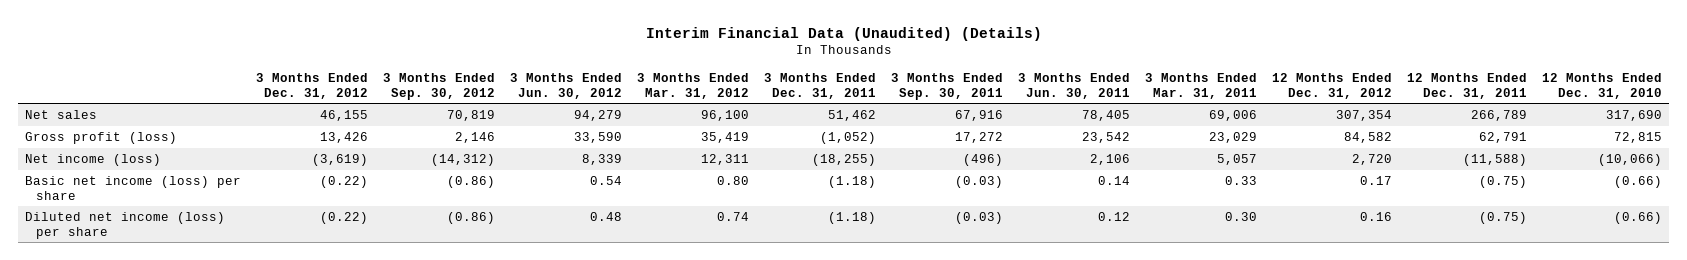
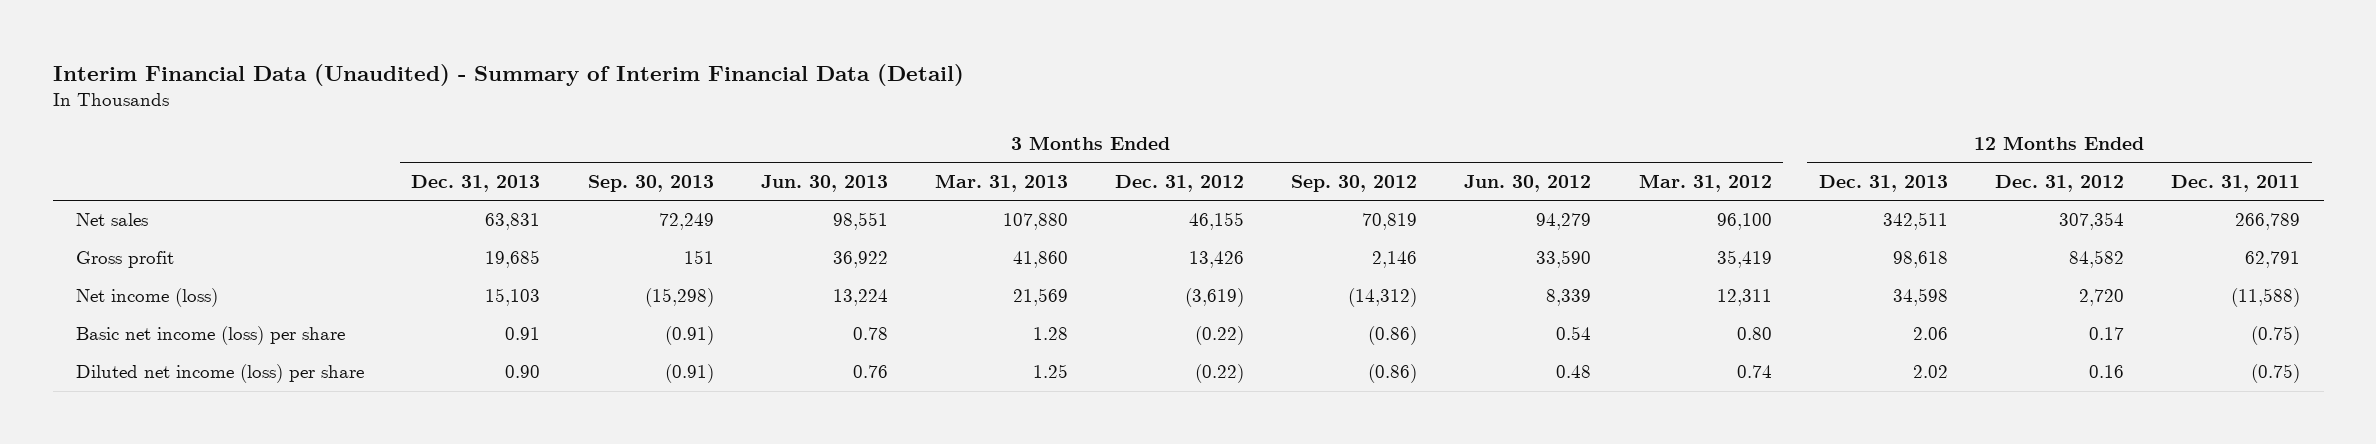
- Interim Financial Data (Unaudited) (Details)
+ Interim Financial Data (Unaudited) - Summary of Interim Financial Data (Detail)
- | 3 Months Ended Dec. 31, 2012 | 3 Months Ended Sep. 30, 2012 | 3 Months Ended Jun. 30, 2012 | 3 Months Ended Mar. 31, 2012 | 3 Months Ended Dec. 31, 2011 | 3 Months Ended Sep. 30, 2011 | 3 Months Ended Jun. 30, 2011 | 3 Months Ended Mar. 31, 2011 | 12 Months Ended Dec. 31, 2012 | 12 Months Ended Dec. 31, 2011 | 12 Months Ended Dec. 31, 2010
+ | 3 Months Ended Dec. 31, 2013 | 3 Months Ended Sep. 30, 2013 | 3 Months Ended Jun. 30, 2013 | 3 Months Ended Mar. 31, 2013 | 3 Months Ended Dec. 31, 2012 | 3 Months Ended Sep. 30, 2012 | 3 Months Ended Jun. 30, 2012 | 3 Months Ended Mar. 31, 2012 | 12 Months Ended Dec. 31, 2013 | 12 Months Ended Dec. 31, 2012 | 12 Months Ended Dec. 31, 2011
- Gross profit (loss) | 13,426 | 2,146 | 33,590 | 35,419 | (1,052) | 17,272 | 23,542 | 23,029 | 84,582 | 62,791 | 72,815
+ Gross profit | 19,685 | 151 | 36,922 | 41,860 | 13,426 | 2,146 | 33,590 | 35,419 | 98,618 | 84,582 | 62,791

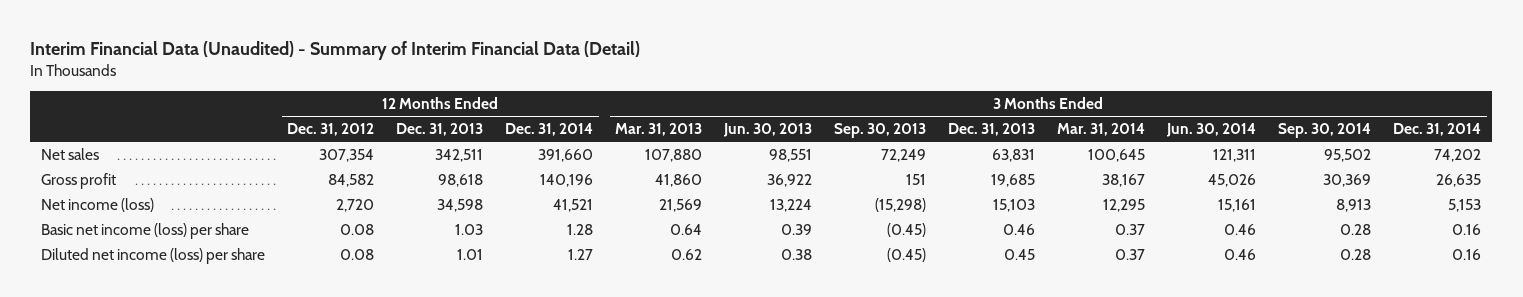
- | 3 Months Ended Dec. 31, 2013 | 3 Months Ended Sep. 30, 2013 | 3 Months Ended Jun. 30, 2013 | 3 Months Ended Mar. 31, 2013 | 3 Months Ended Dec. 31, 2012 | 3 Months Ended Sep. 30, 2012 | 3 Months Ended Jun. 30, 2012 | 3 Months Ended Mar. 31, 2012 | 12 Months Ended Dec. 31, 2013 | 12 Months Ended Dec. 31, 2012 | 12 Months Ended Dec. 31, 2011
+ | 12 Months Ended Dec. 31, 2012 | 12 Months Ended Dec. 31, 2013 | 12 Months Ended Dec. 31, 2014 | 3 Months Ended Mar. 31, 2013 | 3 Months Ended Jun. 30, 2013 | 3 Months Ended Sep. 30, 2013 | 3 Months Ended Dec. 31, 2013 | 3 Months Ended Mar. 31, 2014 | 3 Months Ended Jun. 30, 2014 | 3 Months Ended Sep. 30, 2014 | 3 Months Ended Dec. 31, 2014
- Basic net income (loss) per share | 0.91 | (0.91) | 0.78 | 1.28 | (0.22) | (0.86) | 0.54 | 0.80 | 2.06 | 0.17 | (0.75)
- Diluted net income (loss) per share | 0.90 | (0.91) | 0.76 | 1.25 | (0.22) | (0.86) | 0.48 | 0.74 | 2.02 | 0.16 | (0.75)
+ Basic net income (loss) per share | 0.08 | 1.03 | 1.28 | 0.64 | 0.39 | (0.45) | 0.46 | 0.37 | 0.46 | 0.28 | 0.16
+ Diluted net income (loss) per share | 0.08 | 1.01 | 1.27 | 0.62 | 0.38 | (0.45) | 0.45 | 0.37 | 0.46 | 0.28 | 0.16

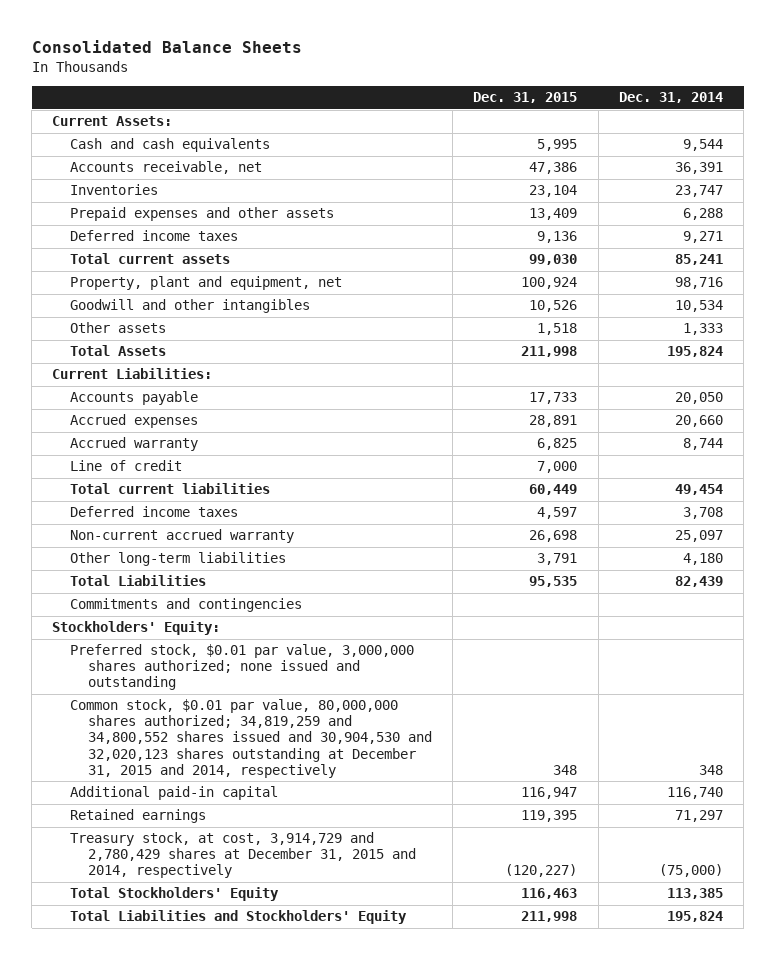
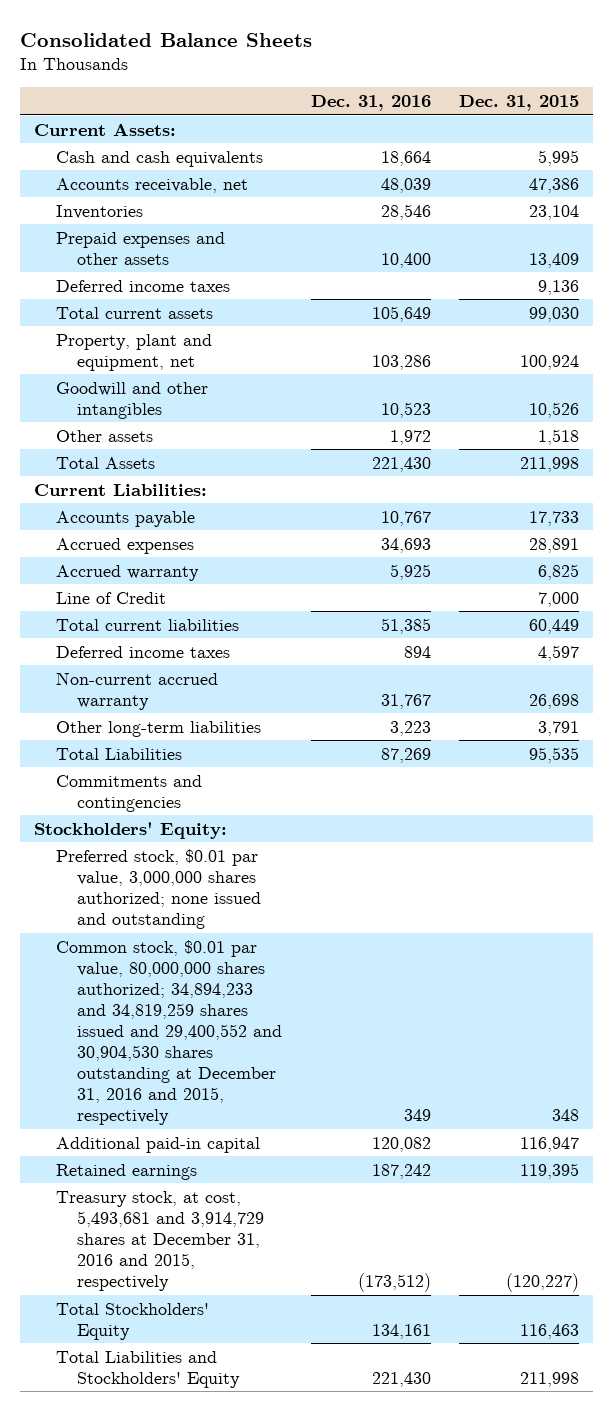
- | Dec. 31, 2015 | Dec. 31, 2014
+ | Dec. 31, 2016 | Dec. 31, 2015
- Line of credit | 7,000 |
+ Line of Credit | | 7,000
- Common stock, $0.01 par value, 80,000,000 shares authorized; 34,819,259 and 34,800,552 shares issued and 30,904,530 and 32,020,123 shares outstanding at December 31, 2015 and 2014, respectively | 348 | 348
+ Common stock, $0.01 par value, 80,000,000 shares authorized; 34,894,233 and 34,819,259 shares issued and 29,400,552 and 30,904,530 shares outstanding at December 31, 2016 and 2015, respectively | 349 | 348
- Treasury stock, at cost, 3,914,729 and 2,780,429 shares at December 31, 2015 and 2014, respectively | (120,227) | (75,000)
+ Treasury stock, at cost, 5,493,681 and 3,914,729 shares at December 31, 2016 and 2015, respectively | (173,512) | (120,227)

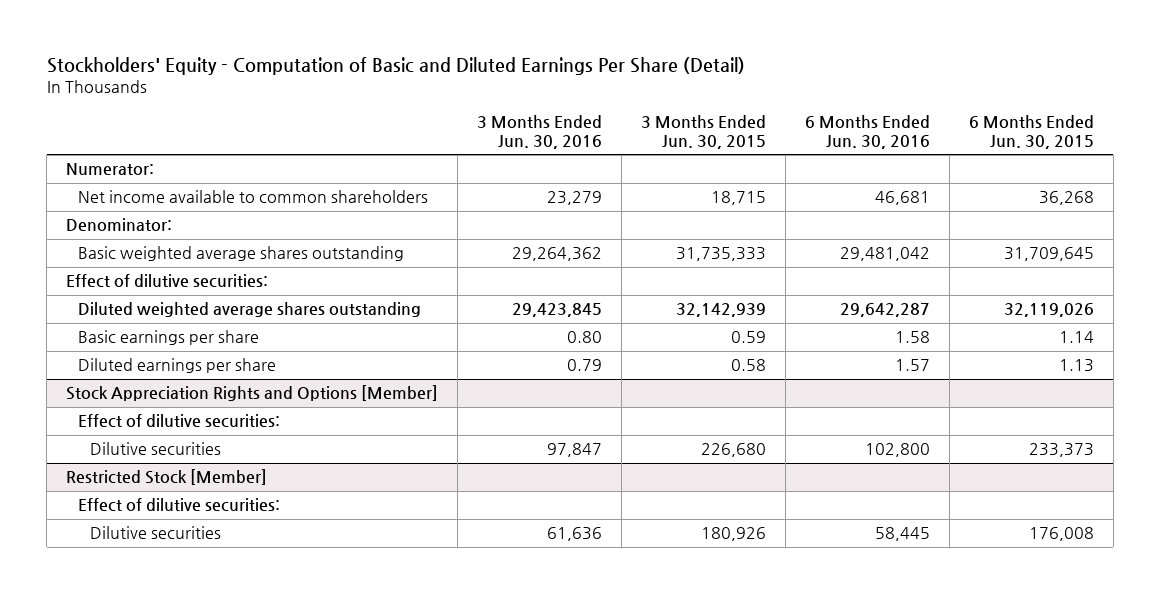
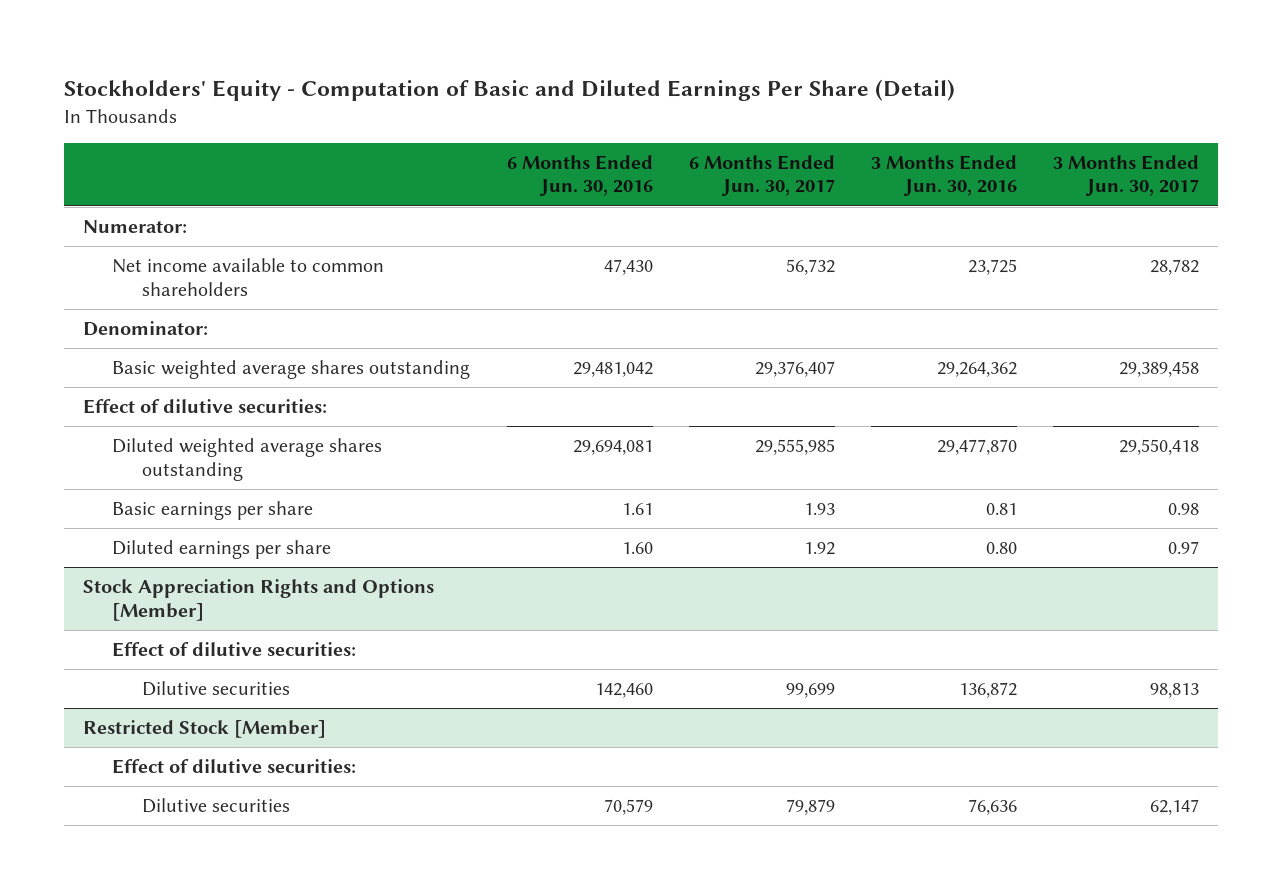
- | 3 Months Ended Jun. 30, 2016 | 3 Months Ended Jun. 30, 2015 | 6 Months Ended Jun. 30, 2016 | 6 Months Ended Jun. 30, 2015
+ | 6 Months Ended Jun. 30, 2016 | 6 Months Ended Jun. 30, 2017 | 3 Months Ended Jun. 30, 2016 | 3 Months Ended Jun. 30, 2017
- Net income available to common shareholders | 23,279 | 18,715 | 46,681 | 36,268
+ Net income available to common shareholders | 47,430 | 56,732 | 23,725 | 28,782
- Diluted weighted average shares outstanding | 29,423,845 | 32,142,939 | 29,642,287 | 32,119,026
- Basic earnings per share | 0.80 | 0.59 | 1.58 | 1.14
- Diluted earnings per share | 0.79 | 0.58 | 1.57 | 1.13
+ Diluted weighted average shares outstanding | 29,694,081 | 29,555,985 | 29,477,870 | 29,550,418
+ Basic earnings per share | 1.61 | 1.93 | 0.81 | 0.98
+ Diluted earnings per share | 1.60 | 1.92 | 0.80 | 0.97
@ Stock Appreciation Rights and Options [Member]
- Dilutive securities | 97,847 | 226,680 | 102,800 | 233,373
+ Dilutive securities | 142,460 | 99,699 | 136,872 | 98,813
@ Restricted Stock [Member]
- Dilutive securities | 61,636 | 180,926 | 58,445 | 176,008
+ Dilutive securities | 70,579 | 79,879 | 76,636 | 62,147

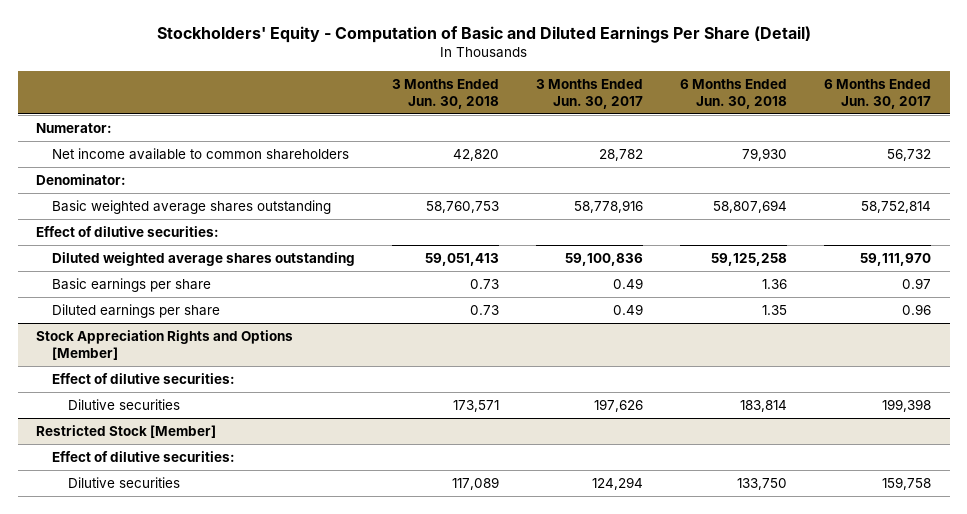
- | 6 Months Ended Jun. 30, 2016 | 6 Months Ended Jun. 30, 2017 | 3 Months Ended Jun. 30, 2016 | 3 Months Ended Jun. 30, 2017
+ | 3 Months Ended Jun. 30, 2018 | 3 Months Ended Jun. 30, 2017 | 6 Months Ended Jun. 30, 2018 | 6 Months Ended Jun. 30, 2017
- Basic weighted average shares outstanding | 29,481,042 | 29,376,407 | 29,264,362 | 29,389,458
+ Basic weighted average shares outstanding | 58,760,753 | 58,778,916 | 58,807,694 | 58,752,814
- Diluted weighted average shares outstanding | 29,694,081 | 29,555,985 | 29,477,870 | 29,550,418
- Basic earnings per share | 1.61 | 1.93 | 0.81 | 0.98
- Diluted earnings per share | 1.60 | 1.92 | 0.80 | 0.97
+ Diluted weighted average shares outstanding | 59,051,413 | 59,100,836 | 59,125,258 | 59,111,970
+ Basic earnings per share | 0.73 | 0.49 | 1.36 | 0.97
+ Diluted earnings per share | 0.73 | 0.49 | 1.35 | 0.96
@ Stock Appreciation Rights and Options [Member]
- Dilutive securities | 142,460 | 99,699 | 136,872 | 98,813
+ Dilutive securities | 173,571 | 197,626 | 183,814 | 199,398
@ Restricted Stock [Member]
- Dilutive securities | 70,579 | 79,879 | 76,636 | 62,147
+ Dilutive securities | 117,089 | 124,294 | 133,750 | 159,758

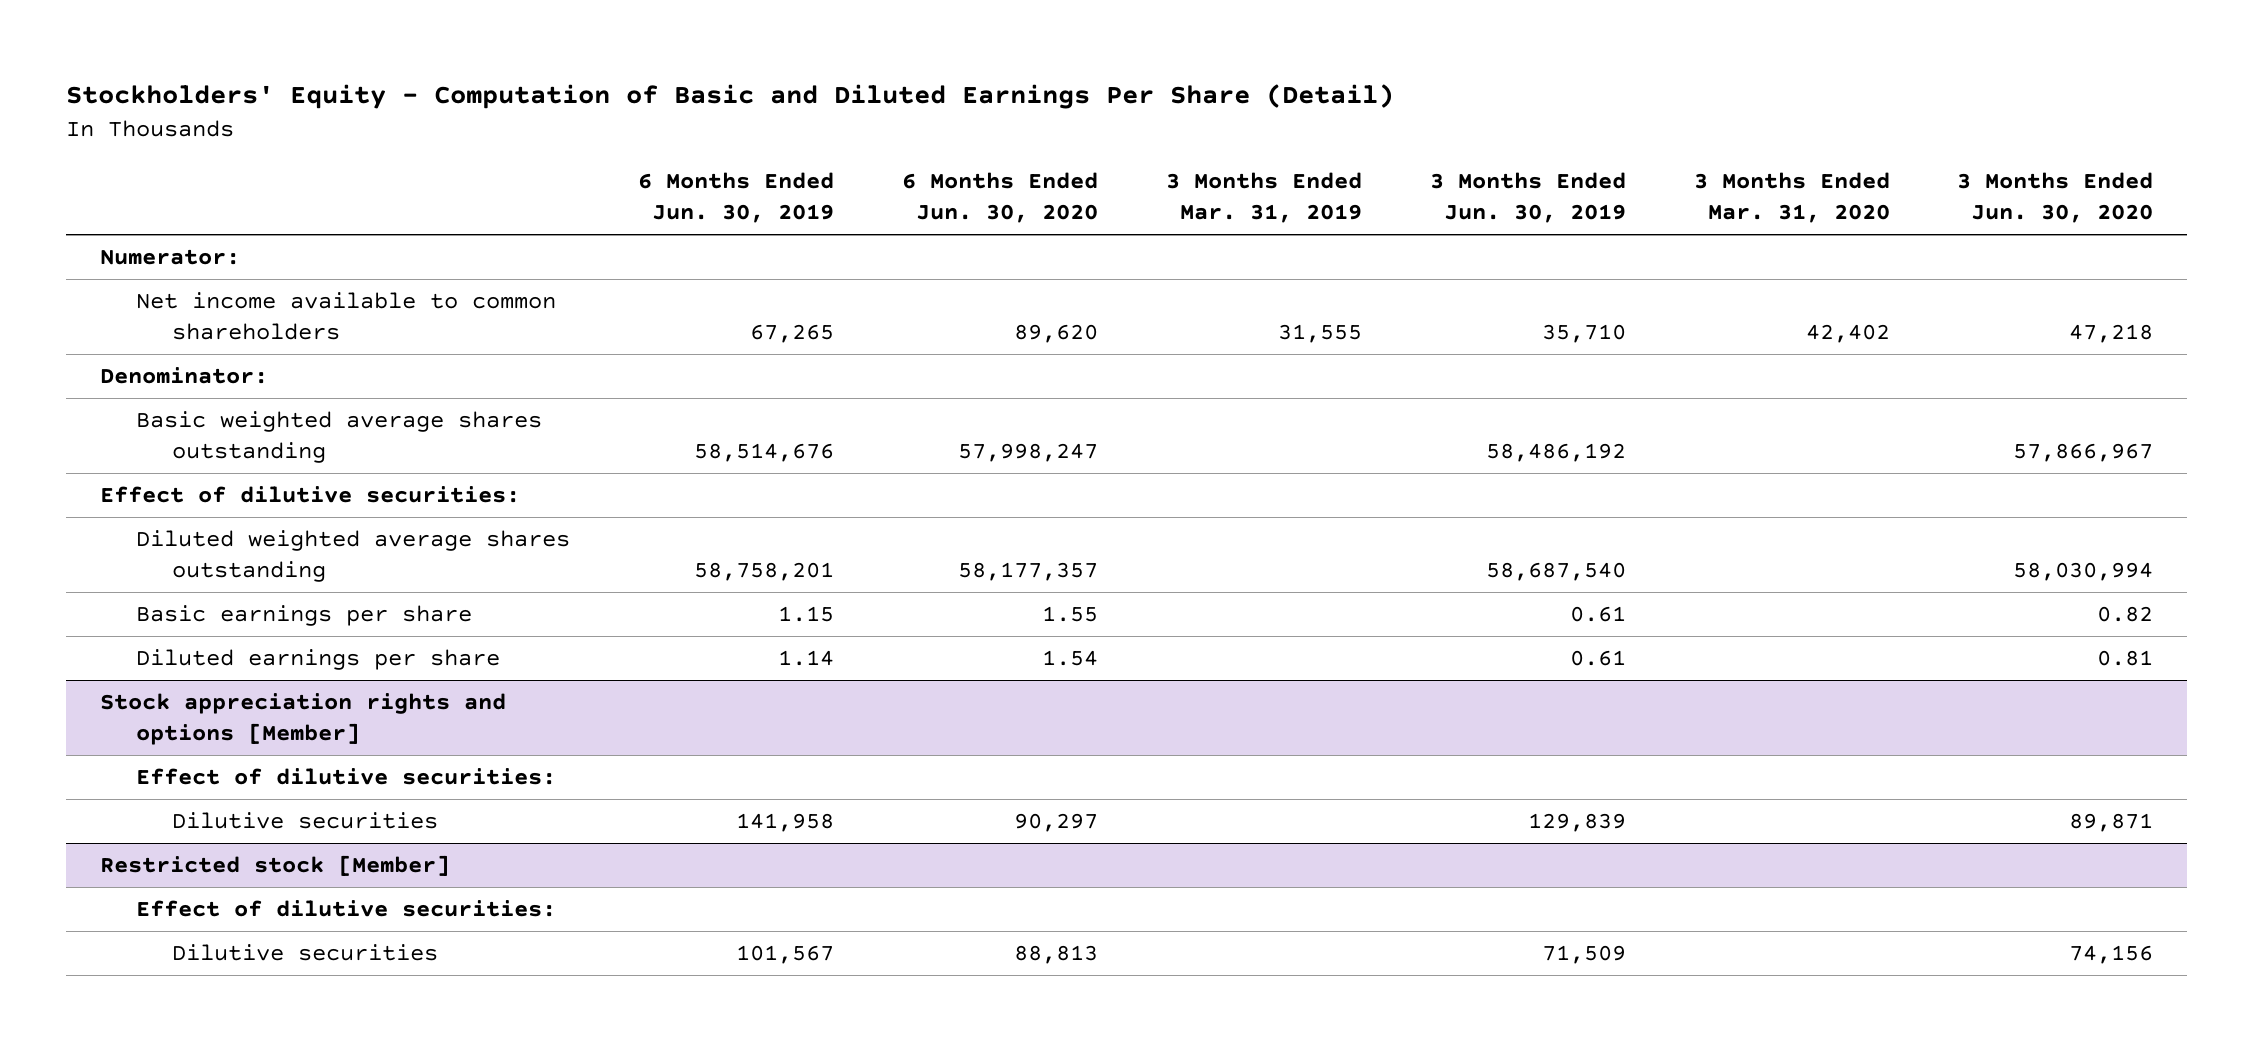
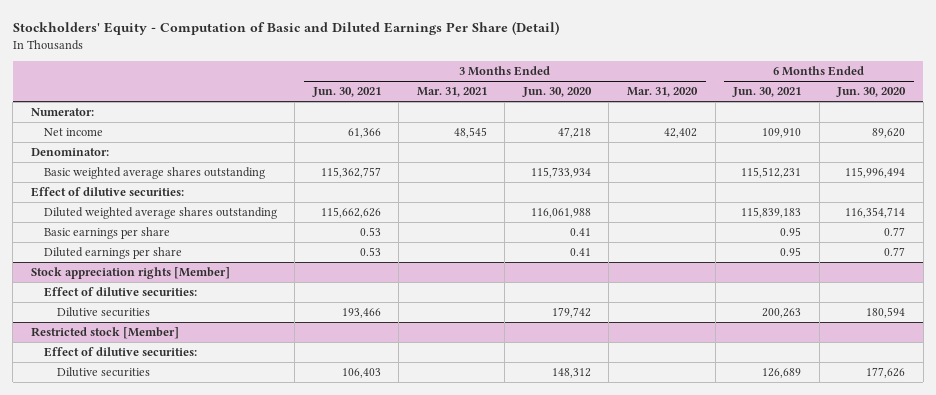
- | 6 Months Ended Jun. 30, 2019 | 6 Months Ended Jun. 30, 2020 | 3 Months Ended Mar. 31, 2019 | 3 Months Ended Jun. 30, 2019 | 3 Months Ended Mar. 31, 2020 | 3 Months Ended Jun. 30, 2020
+ | 3 Months Ended Jun. 30, 2021 | 3 Months Ended Mar. 31, 2021 | 3 Months Ended Jun. 30, 2020 | 3 Months Ended Mar. 31, 2020 | 6 Months Ended Jun. 30, 2021 | 6 Months Ended Jun. 30, 2020
- Net income available to common shareholders | 67,265 | 89,620 | 31,555 | 35,710 | 42,402 | 47,218
+ Net income | 61,366 | 48,545 | 47,218 | 42,402 | 109,910 | 89,620
- Basic weighted average shares outstanding | 58,514,676 | 57,998,247 | | 58,486,192 | | 57,866,967
+ Basic weighted average shares outstanding | 115,362,757 | | 115,733,934 | | 115,512,231 | 115,996,494
- Diluted weighted average shares outstanding | 58,758,201 | 58,177,357 | | 58,687,540 | | 58,030,994
- Basic earnings per share | 1.15 | 1.55 | | 0.61 | | 0.82
- Diluted earnings per share | 1.14 | 1.54 | | 0.61 | | 0.81
- Stock appreciation rights and options [Member]
+ Diluted weighted average shares outstanding | 115,662,626 | | 116,061,988 | | 115,839,183 | 116,354,714
+ Basic earnings per share | 0.53 | | 0.41 | | 0.95 | 0.77
+ Diluted earnings per share | 0.53 | | 0.41 | | 0.95 | 0.77
+ Stock appreciation rights [Member]
- Dilutive securities | 141,958 | 90,297 | | 129,839 | | 89,871
+ Dilutive securities | 193,466 | | 179,742 | | 200,263 | 180,594
@ Restricted stock [Member]
- Dilutive securities | 101,567 | 88,813 | | 71,509 | | 74,156
+ Dilutive securities | 106,403 | | 148,312 | | 126,689 | 177,626

